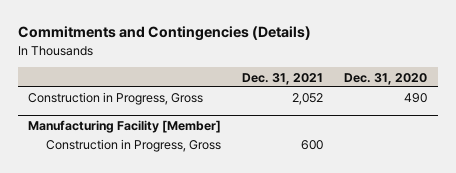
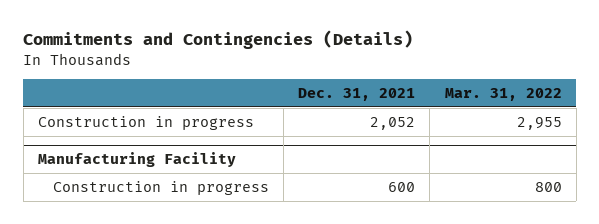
- | Dec. 31, 2021 | Dec. 31, 2020
+ | Dec. 31, 2021 | Mar. 31, 2022
- Construction in Progress, Gross | 2,052 | 490
- Manufacturing Facility [Member]
- Construction in Progress, Gross | 600 |
+ Construction in progress | 2,052 | 2,955
+ Manufacturing Facility
+ Construction in progress | 600 | 800

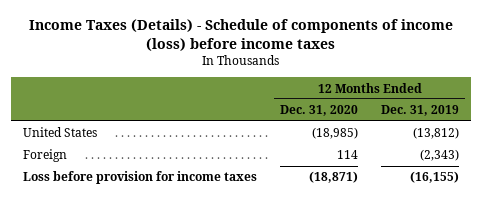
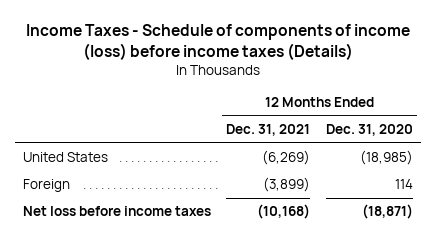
- Income Taxes (Details) - Schedule of components of income (loss) before income taxes
+ Income Taxes - Schedule of components of income (loss) before income taxes (Details)
- | 12 Months Ended Dec. 31, 2020 | 12 Months Ended Dec. 31, 2019
+ | 12 Months Ended Dec. 31, 2021 | 12 Months Ended Dec. 31, 2020
- Loss before provision for income taxes | (18,871) | (16,155)
+ Net loss before income taxes | (10,168) | (18,871)

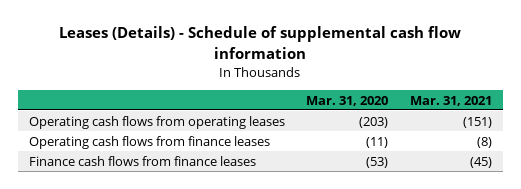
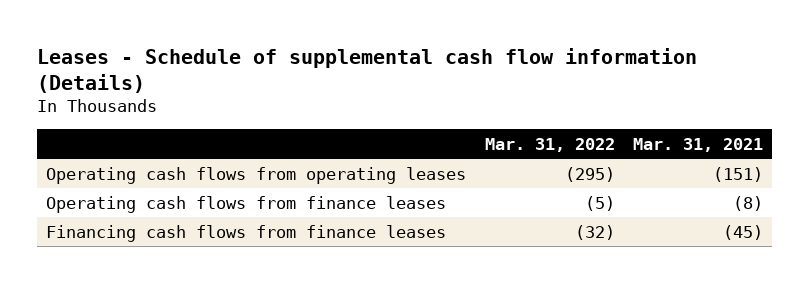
- Leases (Details) - Schedule of supplemental cash flow information
+ Leases - Schedule of supplemental cash flow information (Details)
- | Mar. 31, 2020 | Mar. 31, 2021
+ | Mar. 31, 2022 | Mar. 31, 2021
- Finance cash flows from finance leases | (53) | (45)
+ Financing cash flows from finance leases | (32) | (45)

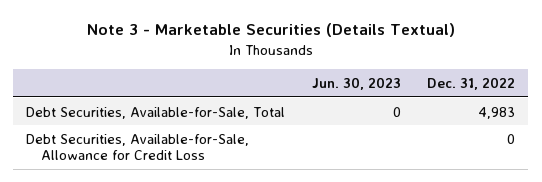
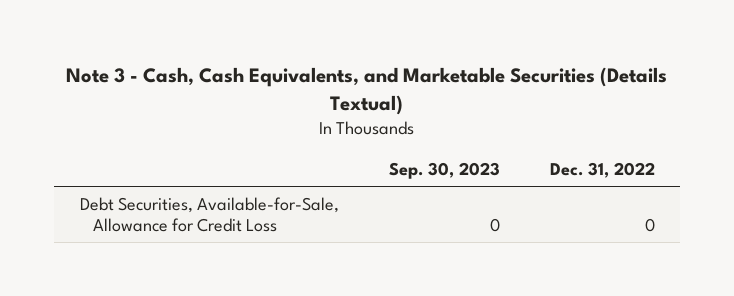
- Note 3 - Marketable Securities (Details Textual)
+ Note 3 - Cash, Cash Equivalents, and Marketable Securities (Details Textual)
- | Jun. 30, 2023 | Dec. 31, 2022
+ | Sep. 30, 2023 | Dec. 31, 2022
- Debt Securities, Available-for-Sale, Total | 0 | 4,983

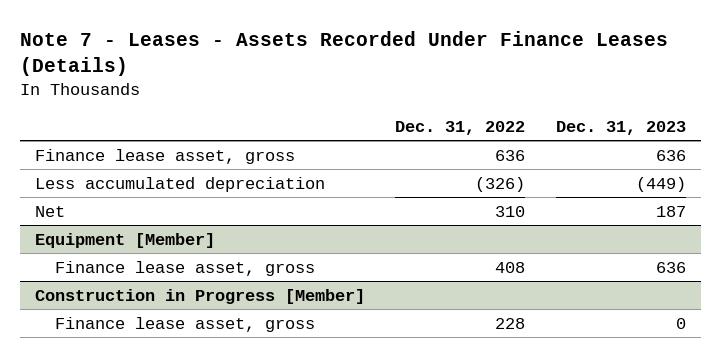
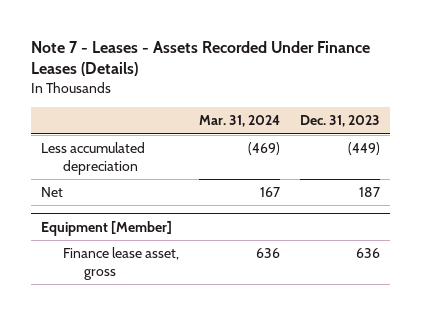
- | Dec. 31, 2022 | Dec. 31, 2023
+ | Mar. 31, 2024 | Dec. 31, 2023
- Finance lease asset, gross | 636 | 636
- Construction in Progress [Member]
- Finance lease asset, gross | 228 | 0

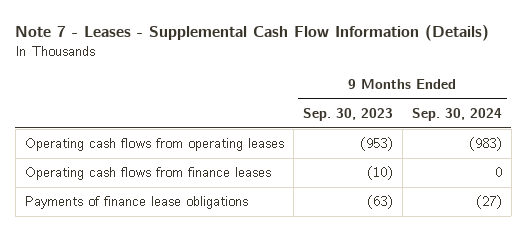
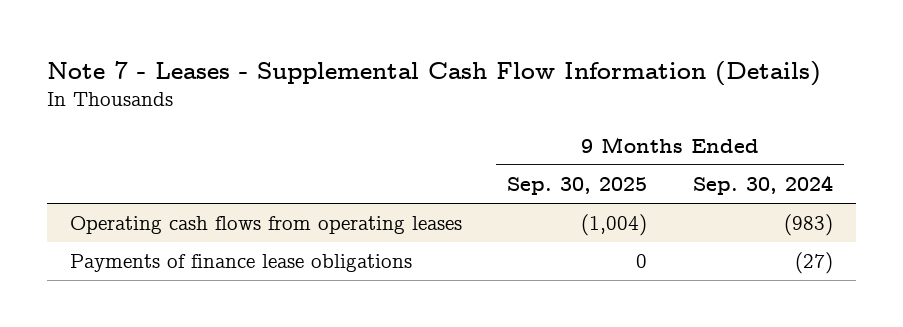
- | 9 Months Ended Sep. 30, 2023 | 9 Months Ended Sep. 30, 2024
+ | 9 Months Ended Sep. 30, 2025 | 9 Months Ended Sep. 30, 2024
- Operating cash flows from finance leases | (10) | 0

